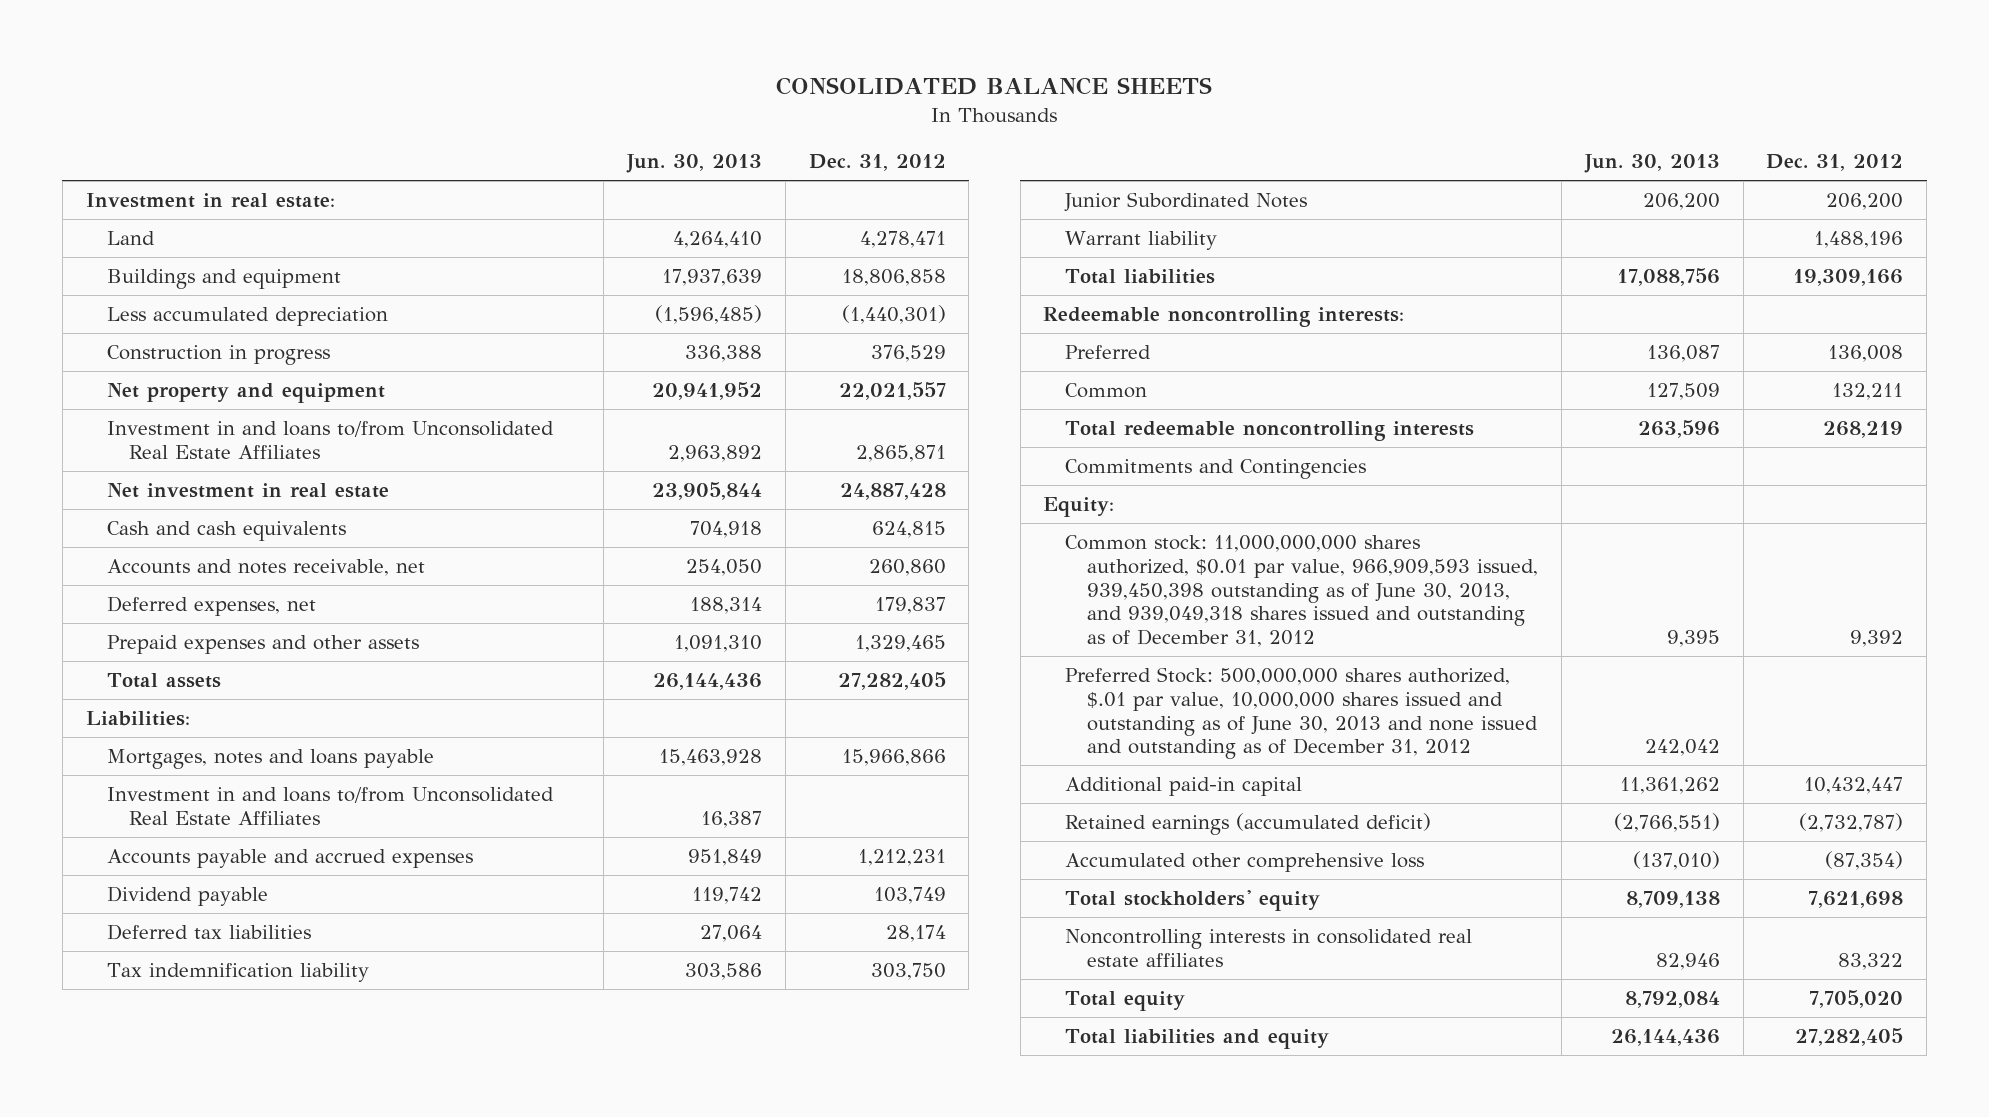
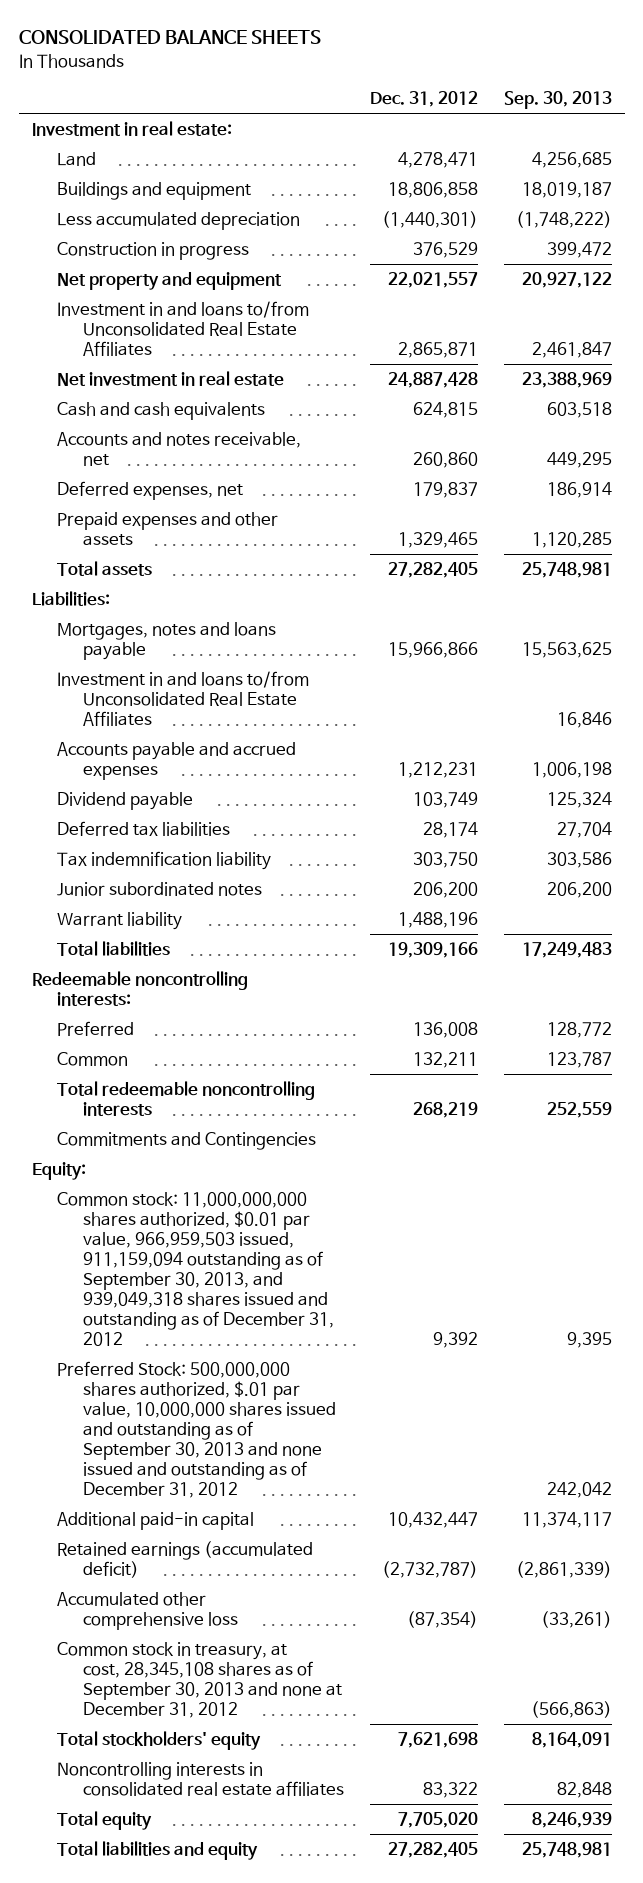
- | Jun. 30, 2013 | Dec. 31, 2012
+ | Dec. 31, 2012 | Sep. 30, 2013
- Junior Subordinated Notes | 206,200 | 206,200
+ Junior subordinated notes | 206,200 | 206,200
- Common stock: 11,000,000,000 shares authorized, $0.01 par value, 966,909,593 issued, 939,450,398 outstanding as of June 30, 2013, and 939,049,318 shares issued and outstanding as of December 31, 2012 | 9,395 | 9,392
- Preferred Stock: 500,000,000 shares authorized, $.01 par value, 10,000,000 shares issued and outstanding as of June 30, 2013 and none issued and outstanding as of December 31, 2012 | 242,042 |
+ Common stock: 11,000,000,000 shares authorized, $0.01 par value, 966,959,503 issued, 911,159,094 outstanding as of September 30, 2013, and 939,049,318 shares issued and outstanding as of December 31, 2012 | 9,392 | 9,395
+ Preferred Stock: 500,000,000 shares authorized, $.01 par value, 10,000,000 shares issued and outstanding as of September 30, 2013 and none issued and outstanding as of December 31, 2012 | | 242,042
+ Common stock in treasury, at cost, 28,345,108 shares as of September 30, 2013 and none at December 31, 2012 | | (566,863)

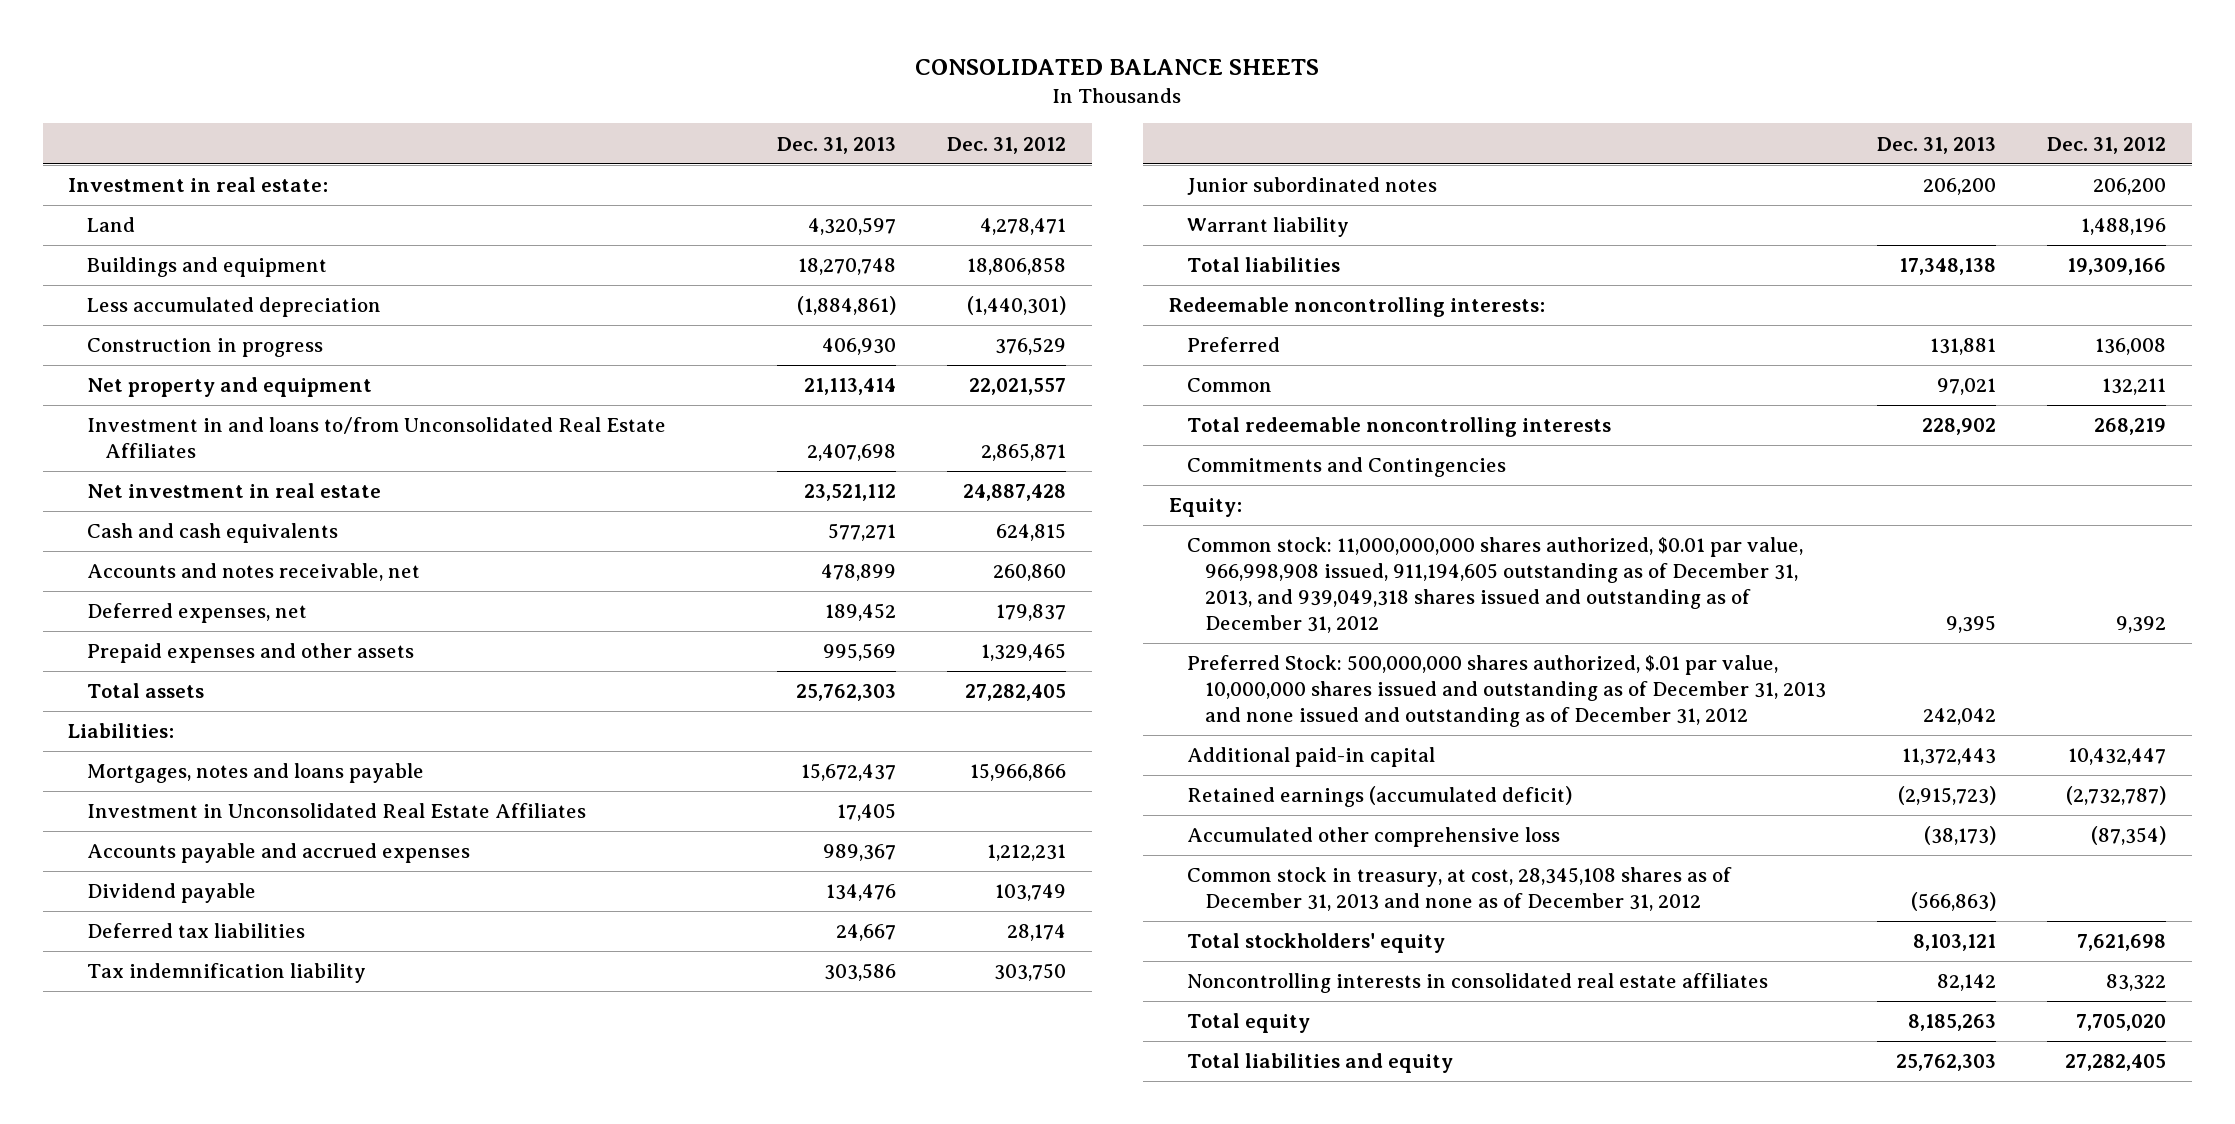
- | Dec. 31, 2012 | Sep. 30, 2013
+ | Dec. 31, 2013 | Dec. 31, 2012
- Investment in and loans to/from Unconsolidated Real Estate Affiliates | | 16,846
+ Investment in Unconsolidated Real Estate Affiliates | 17,405 |
- Common stock: 11,000,000,000 shares authorized, $0.01 par value, 966,959,503 issued, 911,159,094 outstanding as of September 30, 2013, and 939,049,318 shares issued and outstanding as of December 31, 2012 | 9,392 | 9,395
- Preferred Stock: 500,000,000 shares authorized, $.01 par value, 10,000,000 shares issued and outstanding as of September 30, 2013 and none issued and outstanding as of December 31, 2012 | | 242,042
+ Common stock: 11,000,000,000 shares authorized, $0.01 par value, 966,998,908 issued, 911,194,605 outstanding as of December 31, 2013, and 939,049,318 shares issued and outstanding as of December 31, 2012 | 9,395 | 9,392
+ Preferred Stock: 500,000,000 shares authorized, $.01 par value, 10,000,000 shares issued and outstanding as of December 31, 2013 and none issued and outstanding as of December 31, 2012 | 242,042 |
- Common stock in treasury, at cost, 28,345,108 shares as of September 30, 2013 and none at December 31, 2012 | | (566,863)
+ Common stock in treasury, at cost, 28,345,108 shares as of December 31, 2013 and none as of December 31, 2012 | (566,863) |

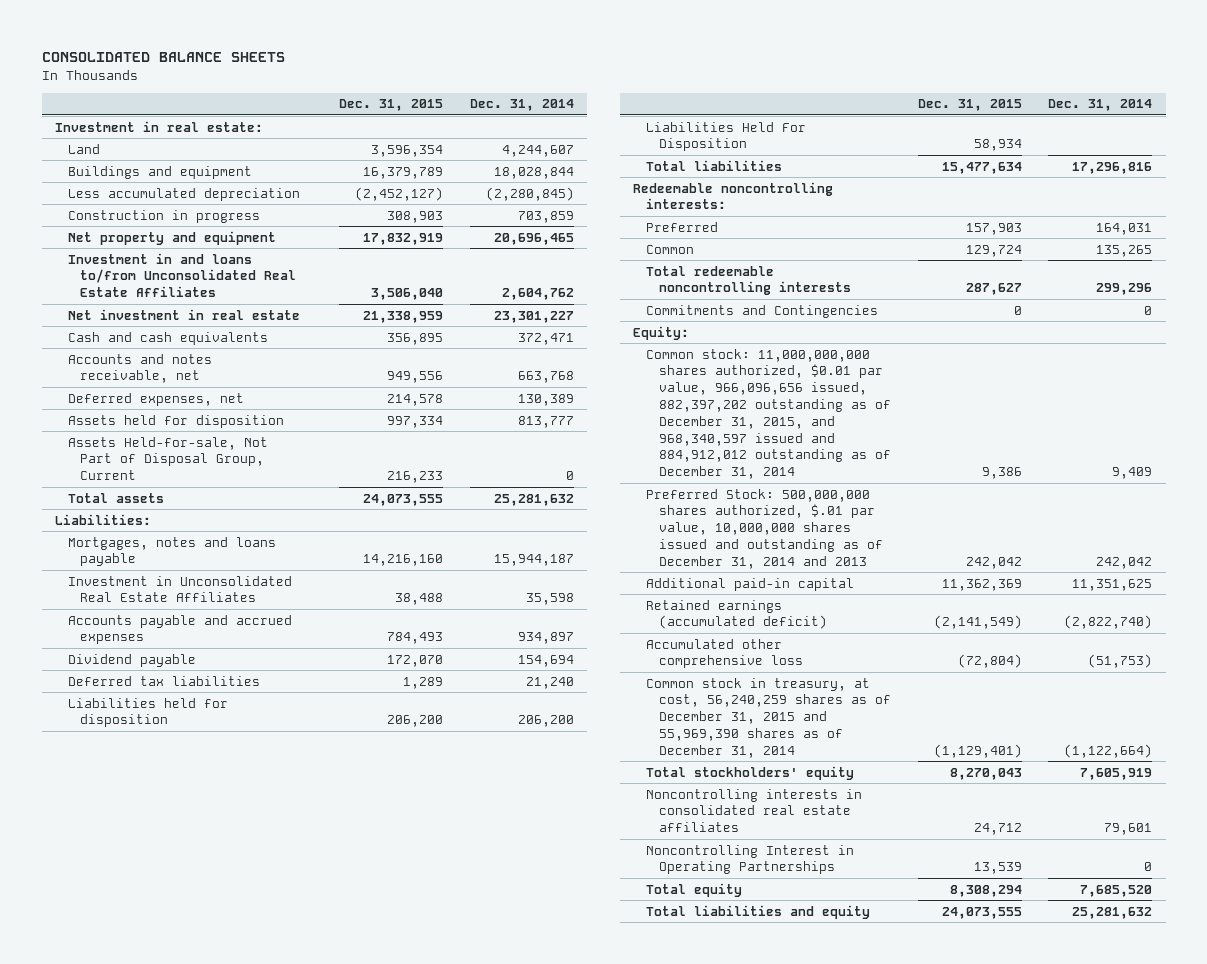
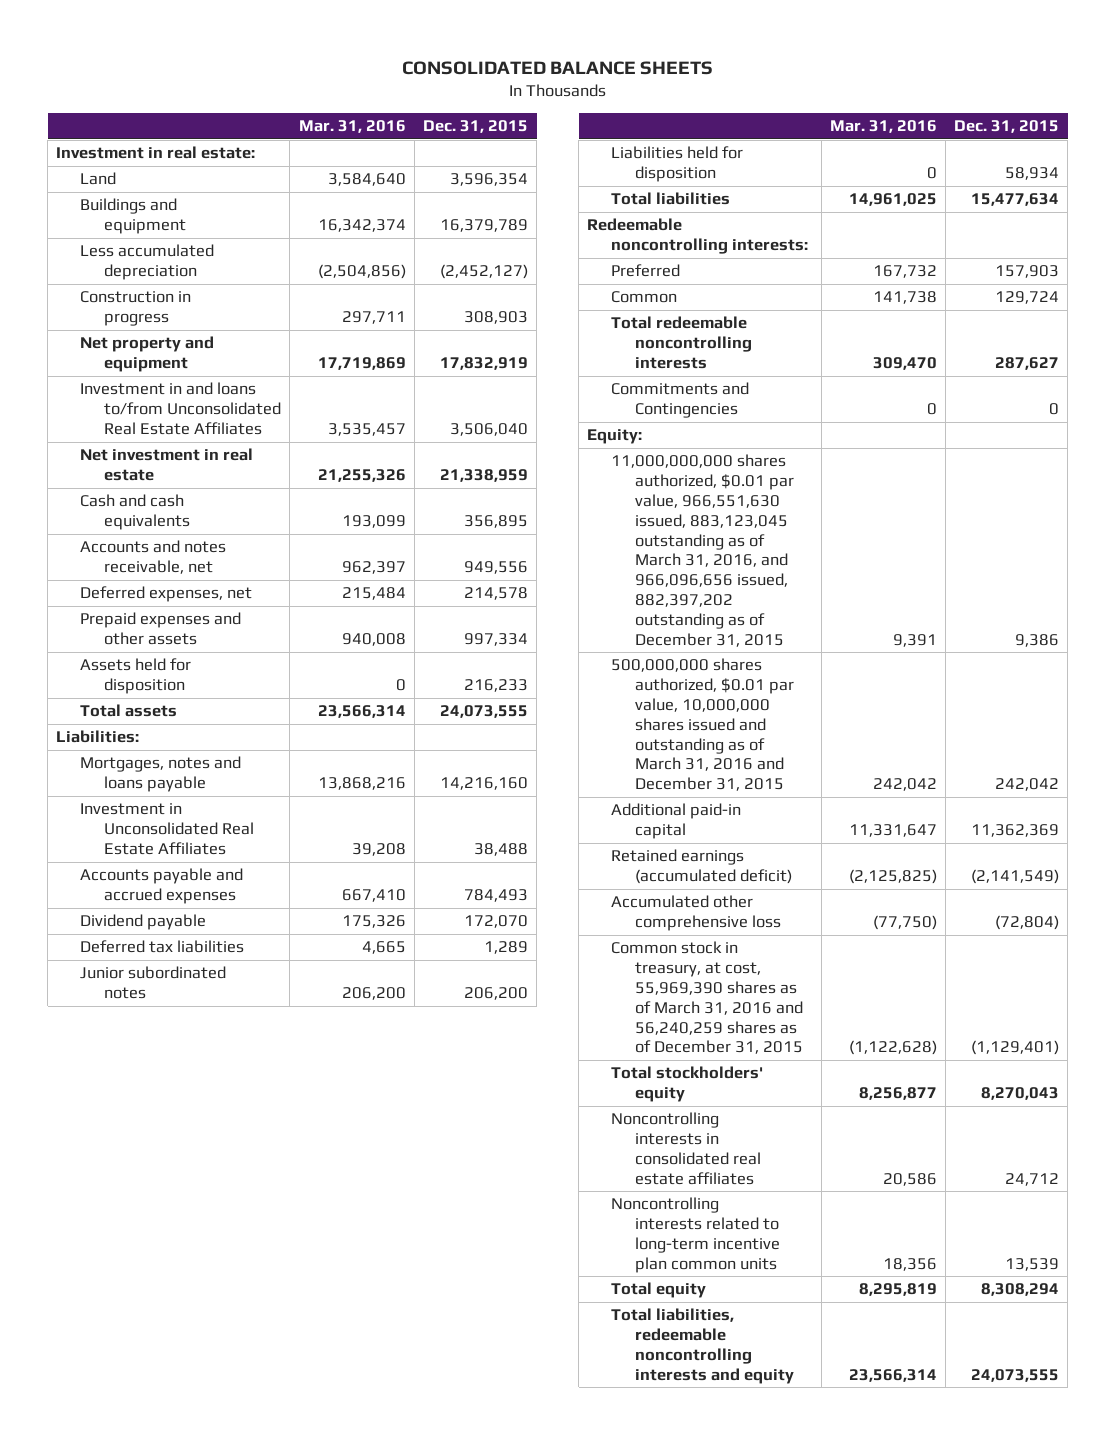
- | Dec. 31, 2015 | Dec. 31, 2014
+ | Mar. 31, 2016 | Dec. 31, 2015
- Assets held for disposition | 997,334 | 813,777
- Assets Held-for-sale, Not Part of Disposal Group, Current | 216,233 | 0
+ Prepaid expenses and other assets | 940,008 | 997,334
+ Assets held for disposition | 0 | 216,233
- Liabilities held for disposition | 206,200 | 206,200
- Liabilities Held For Disposition | 58,934 |
+ Junior subordinated notes | 206,200 | 206,200
+ Liabilities held for disposition | 0 | 58,934
- Common stock: 11,000,000,000 shares authorized, $0.01 par value, 966,096,656 issued, 882,397,202 outstanding as of December 31, 2015, and 968,340,597 issued and 884,912,012 outstanding as of December 31, 2014 | 9,386 | 9,409
- Preferred Stock: 500,000,000 shares authorized, $.01 par value, 10,000,000 shares issued and outstanding as of December 31, 2014 and 2013 | 242,042 | 242,042
+ 11,000,000,000 shares authorized, $0.01 par value, 966,551,630 issued, 883,123,045 outstanding as of March 31, 2016, and 966,096,656 issued, 882,397,202 outstanding as of December 31, 2015 | 9,391 | 9,386
+ 500,000,000 shares authorized, $0.01 par value, 10,000,000 shares issued and outstanding as of March 31, 2016 and December 31, 2015 | 242,042 | 242,042
- Common stock in treasury, at cost, 56,240,259 shares as of December 31, 2015 and 55,969,390 shares as of December 31, 2014 | (1,129,401) | (1,122,664)
+ Common stock in treasury, at cost, 55,969,390 shares as of March 31, 2016 and 56,240,259 shares as of December 31, 2015 | (1,122,628) | (1,129,401)
- Noncontrolling Interest in Operating Partnerships | 13,539 | 0
+ Noncontrolling interests related to long-term incentive plan common units | 18,356 | 13,539
- Total liabilities and equity | 24,073,555 | 25,281,632
+ Total liabilities, redeemable noncontrolling interests and equity | 23,566,314 | 24,073,555

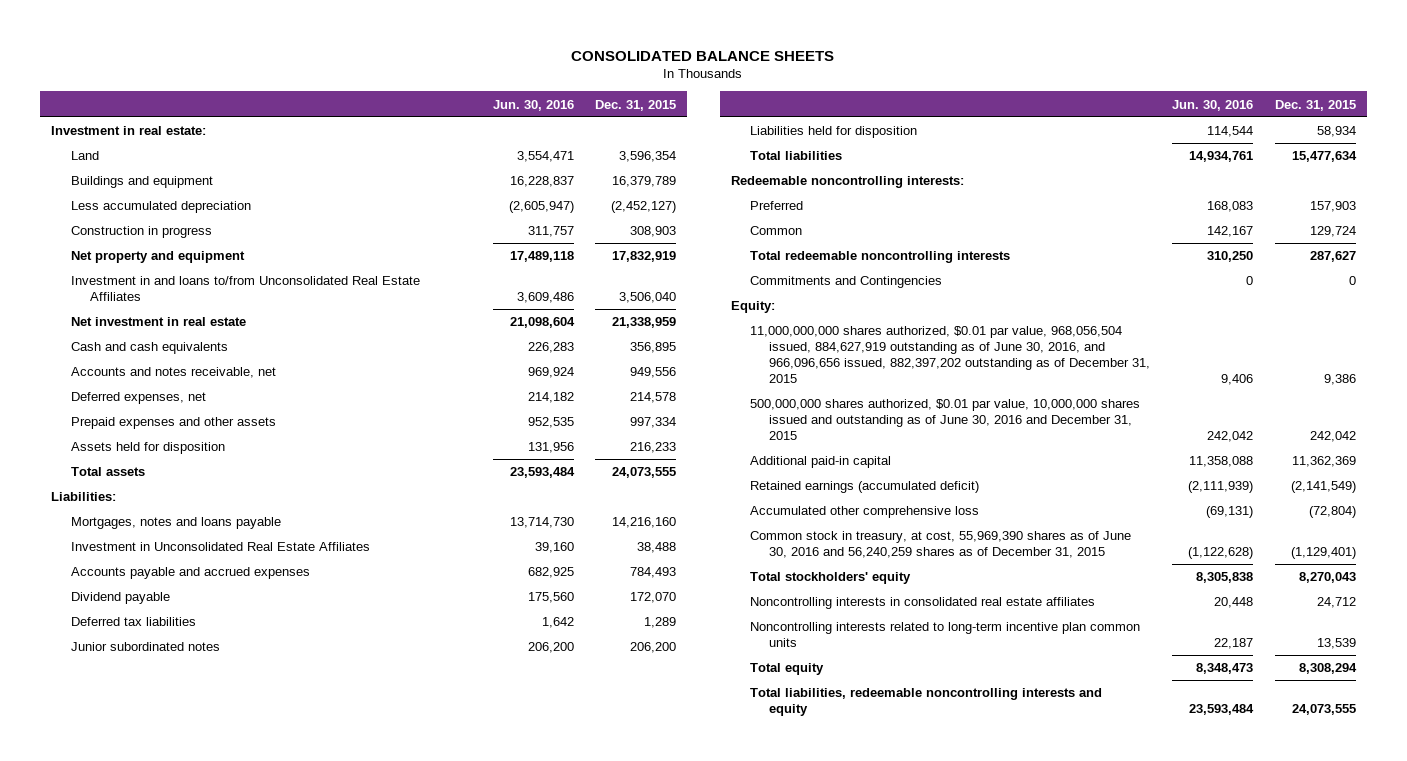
- | Mar. 31, 2016 | Dec. 31, 2015
+ | Jun. 30, 2016 | Dec. 31, 2015
- 11,000,000,000 shares authorized, $0.01 par value, 966,551,630 issued, 883,123,045 outstanding as of March 31, 2016, and 966,096,656 issued, 882,397,202 outstanding as of December 31, 2015 | 9,391 | 9,386
- 500,000,000 shares authorized, $0.01 par value, 10,000,000 shares issued and outstanding as of March 31, 2016 and December 31, 2015 | 242,042 | 242,042
+ 11,000,000,000 shares authorized, $0.01 par value, 968,056,504 issued, 884,627,919 outstanding as of June 30, 2016, and 966,096,656 issued, 882,397,202 outstanding as of December 31, 2015 | 9,406 | 9,386
+ 500,000,000 shares authorized, $0.01 par value, 10,000,000 shares issued and outstanding as of June 30, 2016 and December 31, 2015 | 242,042 | 242,042
- Common stock in treasury, at cost, 55,969,390 shares as of March 31, 2016 and 56,240,259 shares as of December 31, 2015 | (1,122,628) | (1,129,401)
+ Common stock in treasury, at cost, 55,969,390 shares as of June 30, 2016 and 56,240,259 shares as of December 31, 2015 | (1,122,628) | (1,129,401)

